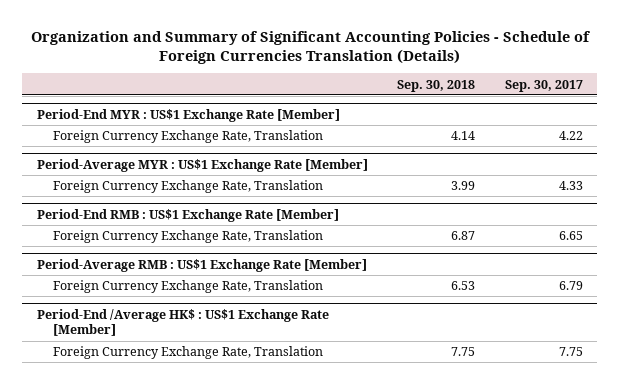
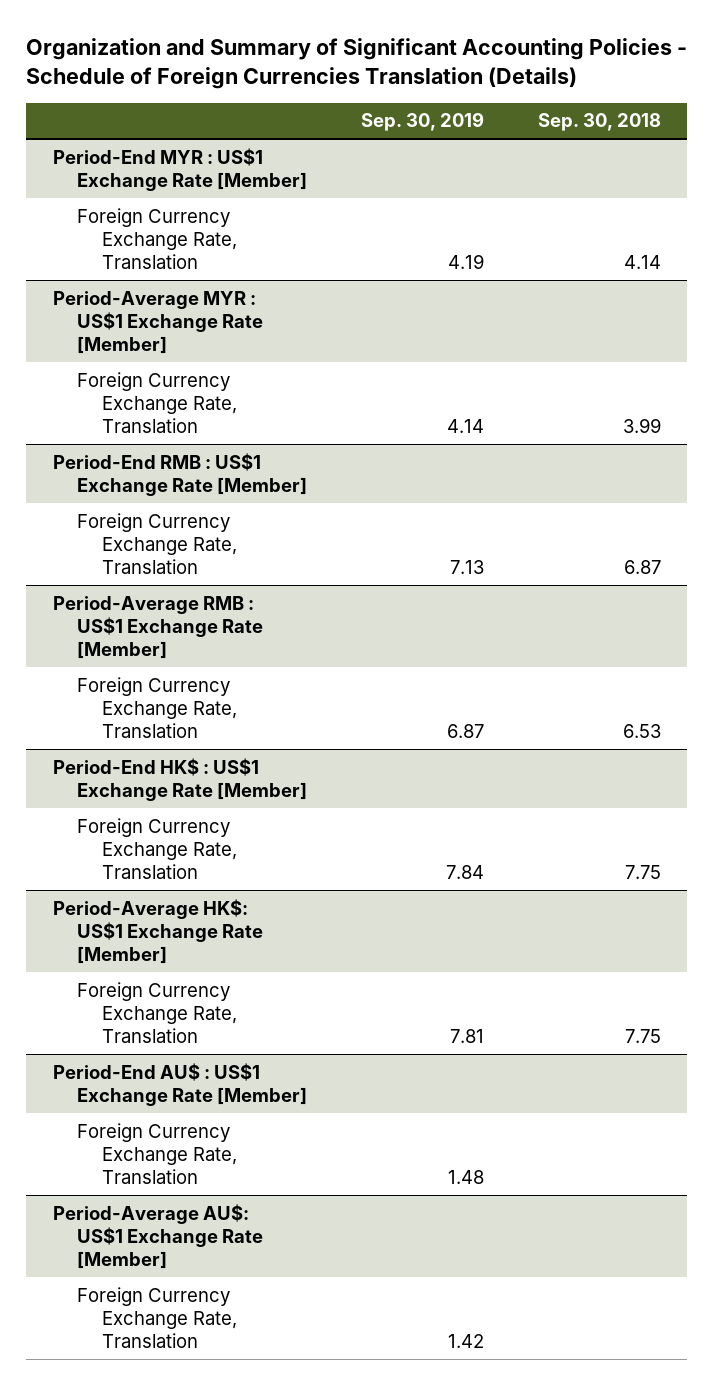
- | Sep. 30, 2018 | Sep. 30, 2017
+ | Sep. 30, 2019 | Sep. 30, 2018
- Period-End /Average HK$ : US$1 Exchange Rate [Member]
+ Period-End HK$ : US$1 Exchange Rate [Member]
+ Period-Average HK$: US$1 Exchange Rate [Member]
+ Foreign Currency Exchange Rate, Translation | 7.81 | 7.75
+ Period-End AU$ : US$1 Exchange Rate [Member]
+ Foreign Currency Exchange Rate, Translation | 1.48 |
+ Period-Average AU$: US$1 Exchange Rate [Member]
+ Foreign Currency Exchange Rate, Translation | 1.42 |

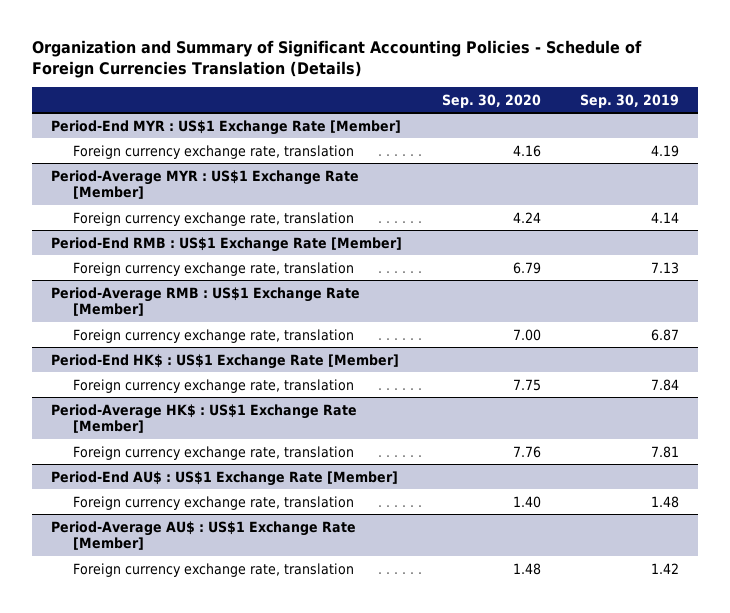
- | Sep. 30, 2019 | Sep. 30, 2018
+ | Sep. 30, 2020 | Sep. 30, 2019
@ Period-End MYR : US$1 Exchange Rate [Member]
- Foreign Currency Exchange Rate, Translation | 4.19 | 4.14
+ Foreign currency exchange rate, translation | 4.16 | 4.19
@ Period-Average MYR : US$1 Exchange Rate [Member]
- Foreign Currency Exchange Rate, Translation | 4.14 | 3.99
+ Foreign currency exchange rate, translation | 4.24 | 4.14
@ Period-End RMB : US$1 Exchange Rate [Member]
- Foreign Currency Exchange Rate, Translation | 7.13 | 6.87
+ Foreign currency exchange rate, translation | 6.79 | 7.13
@ Period-Average RMB : US$1 Exchange Rate [Member]
- Foreign Currency Exchange Rate, Translation | 6.87 | 6.53
+ Foreign currency exchange rate, translation | 7.00 | 6.87
@ Period-End HK$ : US$1 Exchange Rate [Member]
- Foreign Currency Exchange Rate, Translation | 7.84 | 7.75
- Period-Average HK$: US$1 Exchange Rate [Member]
- Foreign Currency Exchange Rate, Translation | 7.81 | 7.75
@ Period-End HK$ : US$1 Exchange Rate [Member]
+ Foreign currency exchange rate, translation | 7.75 | 7.84
+ Period-Average HK$ : US$1 Exchange Rate [Member]
+ Foreign currency exchange rate, translation | 7.76 | 7.81
@ Period-End AU$ : US$1 Exchange Rate [Member]
- Foreign Currency Exchange Rate, Translation | 1.48 |
- Period-Average AU$: US$1 Exchange Rate [Member]
- Foreign Currency Exchange Rate, Translation | 1.42 |
@ Period-End AU$ : US$1 Exchange Rate [Member]
+ Foreign currency exchange rate, translation | 1.40 | 1.48
+ Period-Average AU$ : US$1 Exchange Rate [Member]
+ Foreign currency exchange rate, translation | 1.48 | 1.42

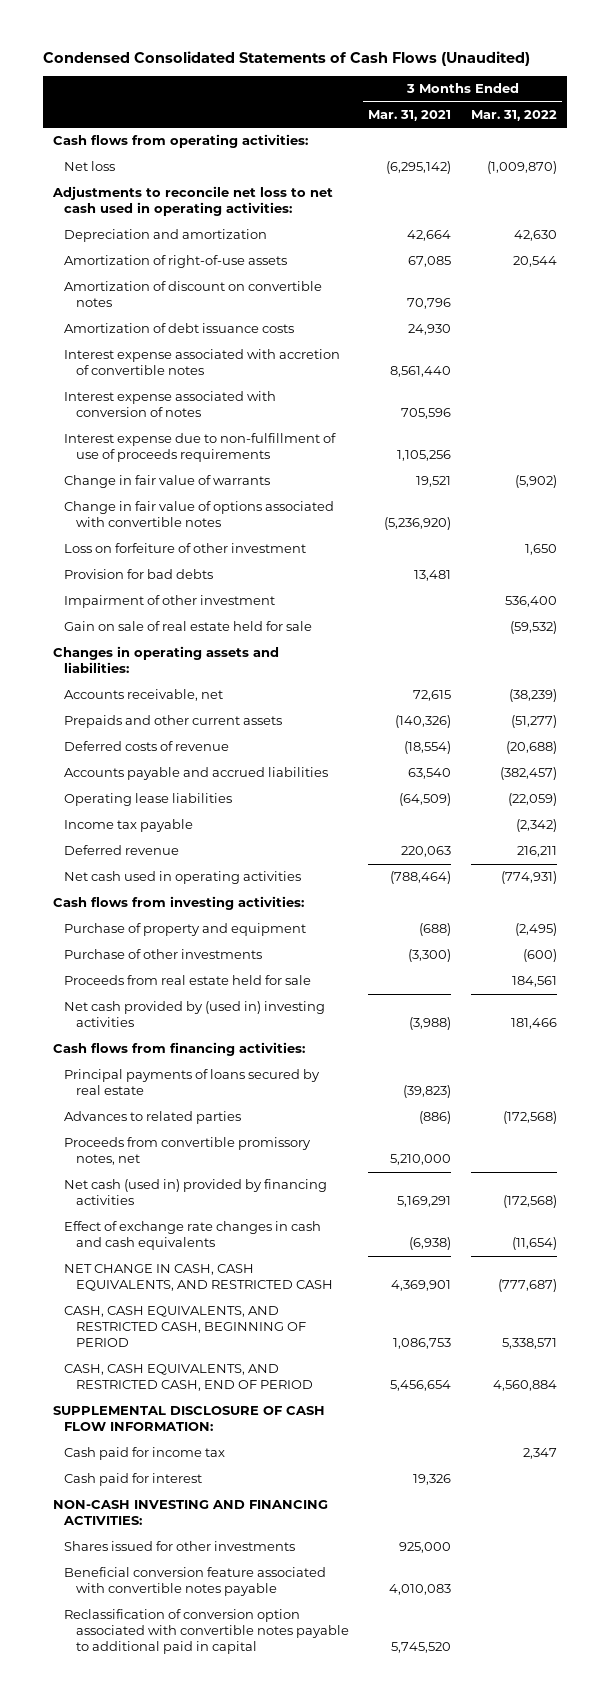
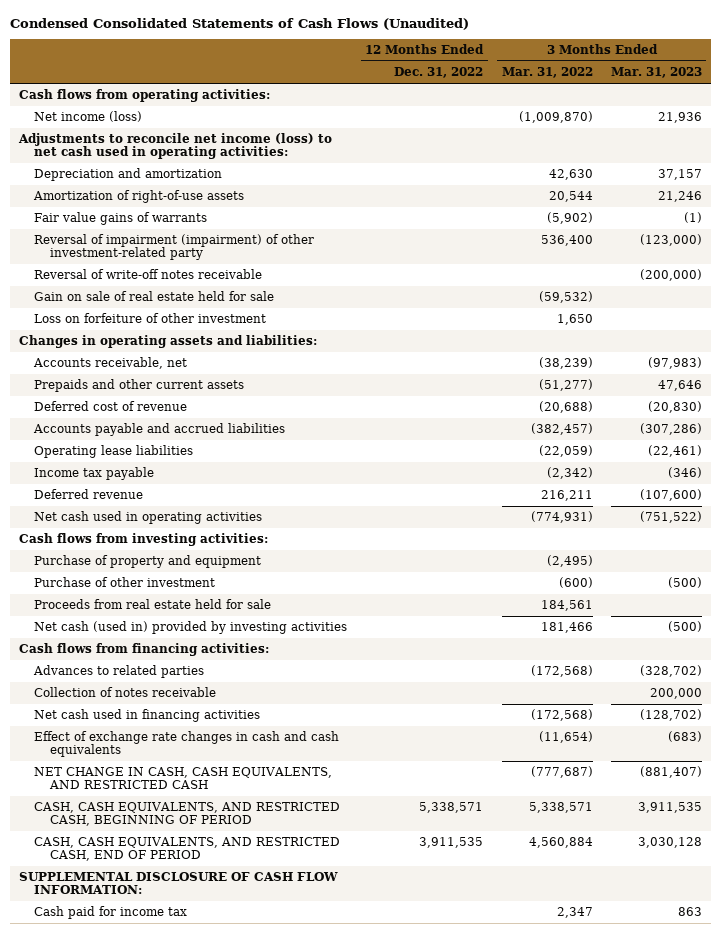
- | 3 Months Ended Mar. 31, 2021 | 3 Months Ended Mar. 31, 2022
+ | 12 Months Ended Dec. 31, 2022 | 3 Months Ended Mar. 31, 2022 | 3 Months Ended Mar. 31, 2023
- Net loss | (6,295,142) | (1,009,870)
- Adjustments to reconcile net loss to net cash used in operating activities:
+ Net income (loss) | | (1,009,870) | 21,936
+ Adjustments to reconcile net income (loss) to net cash used in operating activities:
- Amortization of discount on convertible notes | 70,796 |
- Amortization of debt issuance costs | 24,930 |
- Interest expense associated with accretion of convertible notes | 8,561,440 |
- Interest expense associated with conversion of notes | 705,596 |
- Interest expense due to non-fulfillment of use of proceeds requirements | 1,105,256 |
- Change in fair value of warrants | 19,521 | (5,902)
- Change in fair value of options associated with convertible notes | (5,236,920) |
- Provision for bad debts | 13,481 |
- Impairment of other investment | | 536,400
+ Fair value gains of warrants | | (5,902) | (1)
+ Reversal of impairment (impairment) of other investment-related party | | 536,400 | (123,000)
+ Reversal of write-off notes receivable | | | (200,000)
moved down: Loss on forfeiture of other investment | | 1,650 |
- Deferred costs of revenue | (18,554) | (20,688)
+ Deferred cost of revenue | | (20,688) | (20,830)
- Purchase of other investments | (3,300) | (600)
+ Purchase of other investment | | (600) | (500)
- Net cash provided by (used in) investing activities | (3,988) | 181,466
+ Net cash (used in) provided by investing activities | | 181,466 | (500)
- Principal payments of loans secured by real estate | (39,823) |
- Proceeds from convertible promissory notes, net | 5,210,000 |
- Net cash (used in) provided by financing activities | 5,169,291 | (172,568)
+ Collection of notes receivable | | | 200,000
+ Net cash used in financing activities | | (172,568) | (128,702)
- Cash paid for interest | 19,326 |
- NON-CASH INVESTING AND FINANCING ACTIVITIES:
- Shares issued for other investments | 925,000 |
- Beneficial conversion feature associated with convertible notes payable | 4,010,083 |
- Reclassification of conversion option associated with convertible notes payable to additional paid in capital | 5,745,520 |

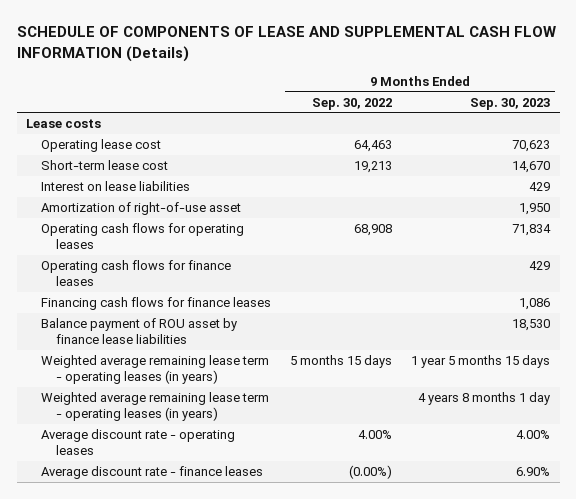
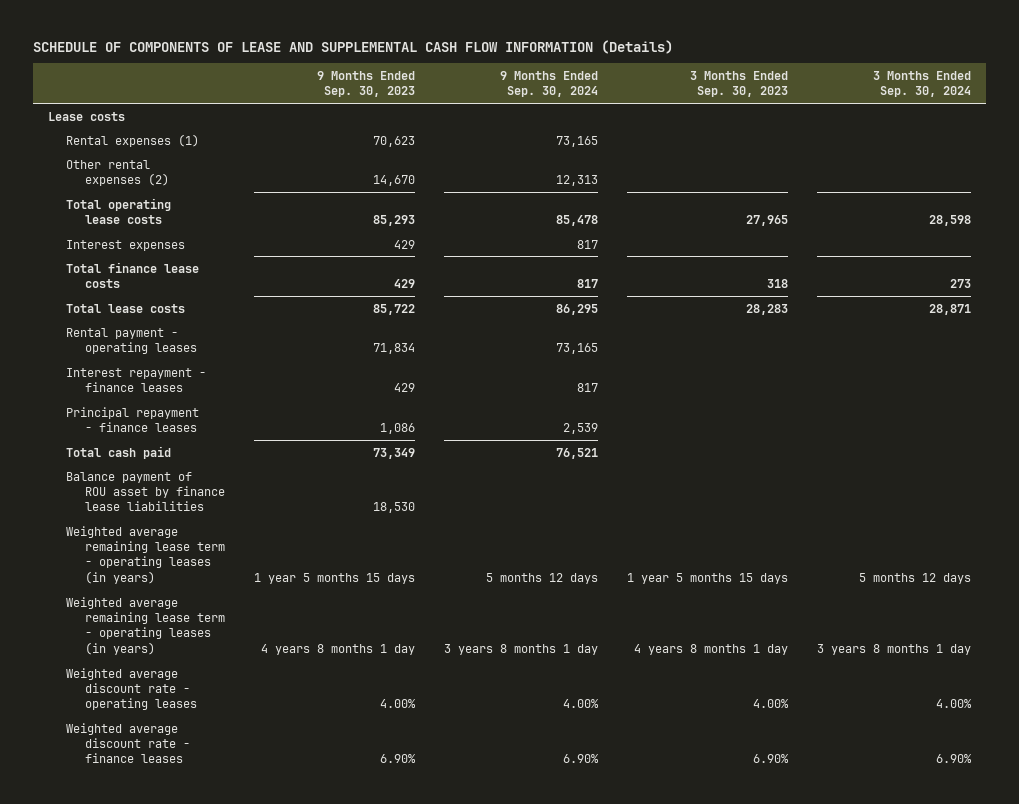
- | 9 Months Ended Sep. 30, 2022 | 9 Months Ended Sep. 30, 2023
+ | 9 Months Ended Sep. 30, 2023 | 9 Months Ended Sep. 30, 2024 | 3 Months Ended Sep. 30, 2023 | 3 Months Ended Sep. 30, 2024
- Operating lease cost | 64,463 | 70,623
- Short-term lease cost | 19,213 | 14,670
- Interest on lease liabilities | | 429
- Amortization of right-of-use asset | | 1,950
- Operating cash flows for operating leases | 68,908 | 71,834
- Operating cash flows for finance leases | | 429
- Financing cash flows for finance leases | | 1,086
+ Rental expenses (1) | 70,623 | 73,165 | |
+ Other rental expenses (2) | 14,670 | 12,313 | |
+ Total operating lease costs | 85,293 | 85,478 | 27,965 | 28,598
+ Interest expenses | 429 | 817 | |
+ Total finance lease costs | 429 | 817 | 318 | 273
+ Total lease costs | 85,722 | 86,295 | 28,283 | 28,871
+ Rental payment - operating leases | 71,834 | 73,165 | |
+ Interest repayment - finance leases | 429 | 817 | |
+ Principal repayment - finance leases | 1,086 | 2,539 | |
+ Total cash paid | 73,349 | 76,521 | |
- Average discount rate - operating leases | 4.00% | 4.00%
- Average discount rate - finance leases | (0.00%) | 6.90%
+ Weighted average discount rate - operating leases | 4.00% | 4.00% | 4.00% | 4.00%
+ Weighted average discount rate - finance leases | 6.90% | 6.90% | 6.90% | 6.90%

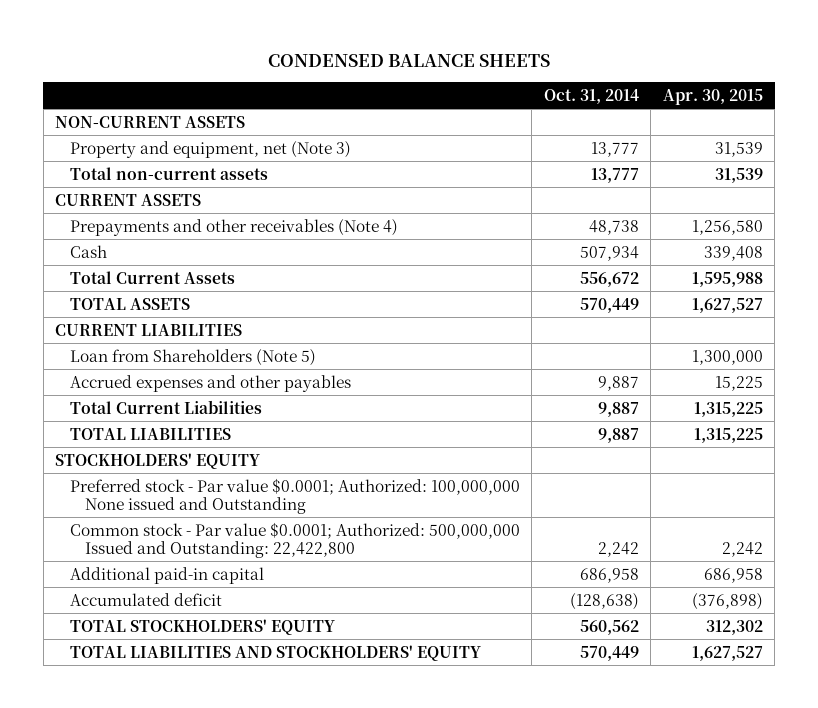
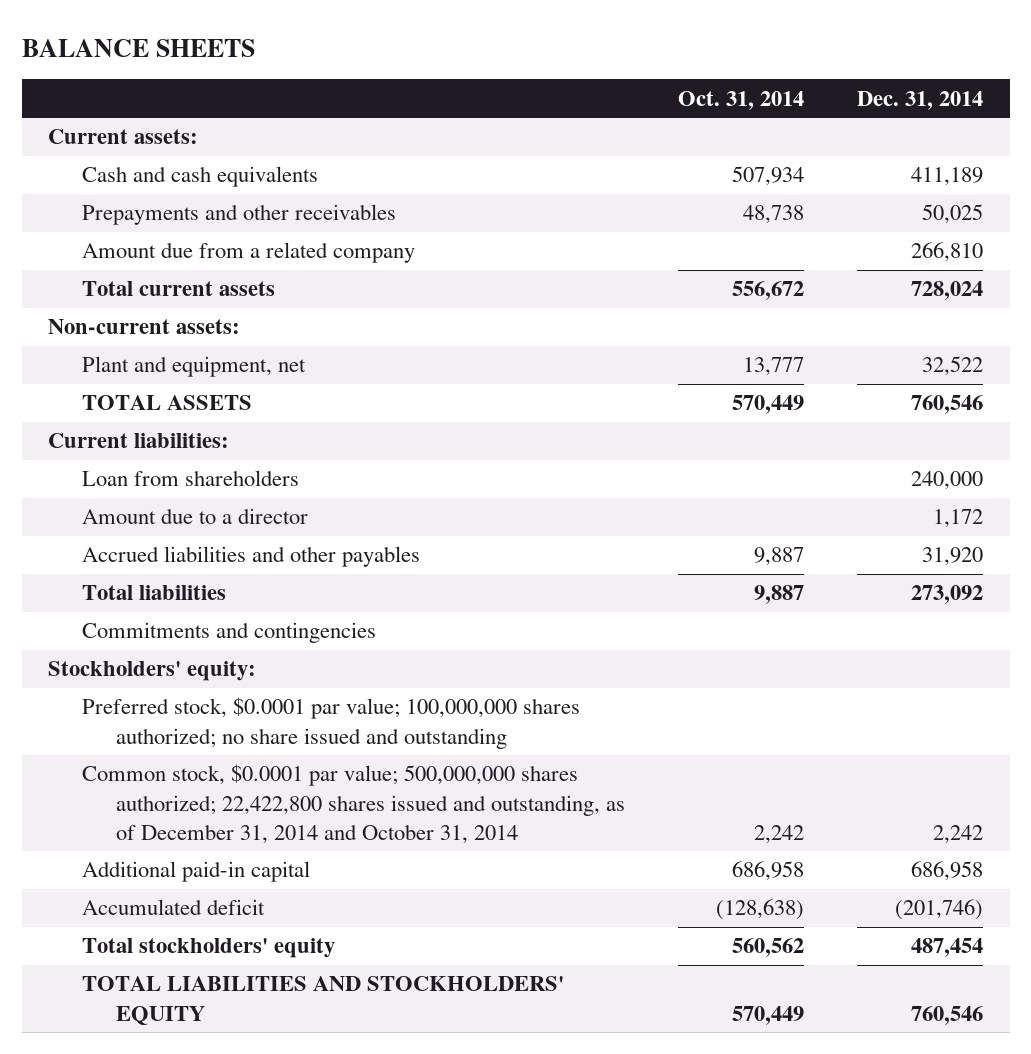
- CONDENSED BALANCE SHEETS
+ BALANCE SHEETS
- | Oct. 31, 2014 | Apr. 30, 2015
+ | Oct. 31, 2014 | Dec. 31, 2014
- NON-CURRENT ASSETS
- Property and equipment, net (Note 3) | 13,777 | 31,539
- Total non-current assets | 13,777 | 31,539
- CURRENT ASSETS
- Prepayments and other receivables (Note 4) | 48,738 | 1,256,580
- Cash | 507,934 | 339,408
- Total Current Assets | 556,672 | 1,595,988
+ Current assets:
+ Cash and cash equivalents | 507,934 | 411,189
+ Prepayments and other receivables | 48,738 | 50,025
+ Amount due from a related company | | 266,810
+ Total current assets | 556,672 | 728,024
+ Non-current assets:
+ Plant and equipment, net | 13,777 | 32,522
- CURRENT LIABILITIES
- Loan from Shareholders (Note 5) | | 1,300,000
- Accrued expenses and other payables | 9,887 | 15,225
- Total Current Liabilities | 9,887 | 1,315,225
- TOTAL LIABILITIES | 9,887 | 1,315,225
- STOCKHOLDERS' EQUITY
- Preferred stock - Par value $0.0001; Authorized: 100,000,000 None issued and Outstanding
- Common stock - Par value $0.0001; Authorized: 500,000,000 Issued and Outstanding: 22,422,800 | 2,242 | 2,242
+ Current liabilities:
+ Loan from shareholders | | 240,000
+ Amount due to a director | | 1,172
+ Accrued liabilities and other payables | 9,887 | 31,920
+ Total liabilities | 9,887 | 273,092
+ Commitments and contingencies
+ Stockholders' equity:
+ Preferred stock, $0.0001 par value; 100,000,000 shares authorized; no share issued and outstanding
+ Common stock, $0.0001 par value; 500,000,000 shares authorized; 22,422,800 shares issued and outstanding, as of December 31, 2014 and October 31, 2014 | 2,242 | 2,242
- TOTAL STOCKHOLDERS' EQUITY | 560,562 | 312,302
+ Total stockholders' equity | 560,562 | 487,454

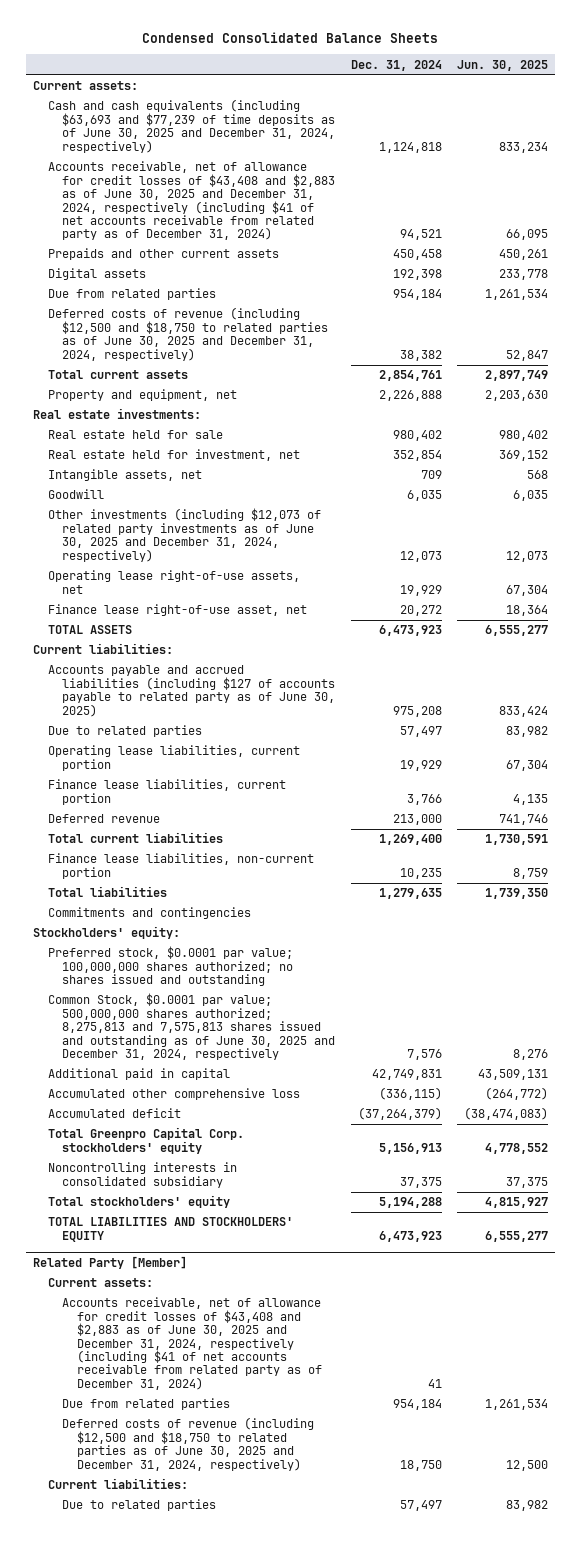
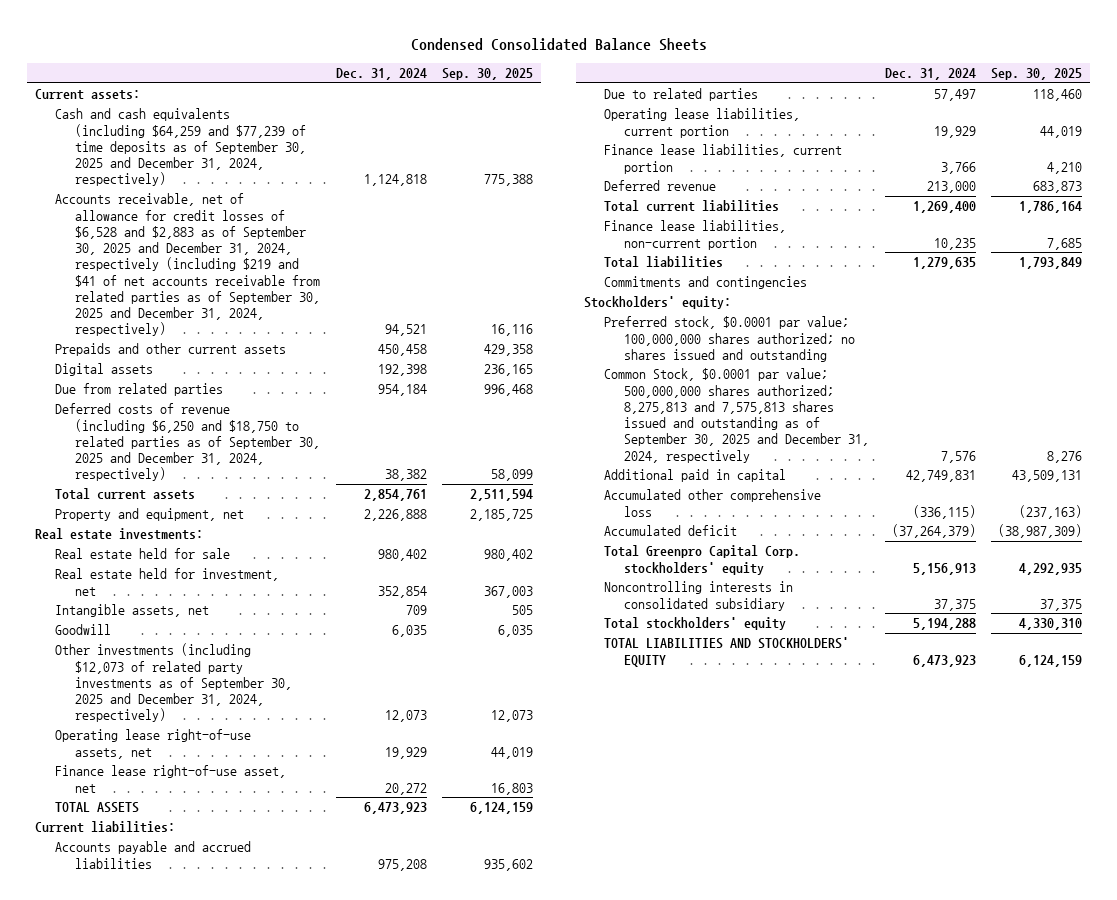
- | Dec. 31, 2024 | Jun. 30, 2025
+ | Dec. 31, 2024 | Sep. 30, 2025
- Cash and cash equivalents (including $63,693 and $77,239 of time deposits as of June 30, 2025 and December 31, 2024, respectively) | 1,124,818 | 833,234
- Accounts receivable, net of allowance for credit losses of $43,408 and $2,883 as of June 30, 2025 and December 31, 2024, respectively (including $41 of net accounts receivable from related party as of December 31, 2024) | 94,521 | 66,095
+ Cash and cash equivalents (including $64,259 and $77,239 of time deposits as of September 30, 2025 and December 31, 2024, respectively) | 1,124,818 | 775,388
+ Accounts receivable, net of allowance for credit losses of $6,528 and $2,883 as of September 30, 2025 and December 31, 2024, respectively (including $219 and $41 of net accounts receivable from related parties as of September 30, 2025 and December 31, 2024, respectively) | 94,521 | 16,116
- Deferred costs of revenue (including $12,500 and $18,750 to related parties as of June 30, 2025 and December 31, 2024, respectively) | 38,382 | 52,847
+ Deferred costs of revenue (including $6,250 and $18,750 to related parties as of September 30, 2025 and December 31, 2024, respectively) | 38,382 | 58,099
- Other investments (including $12,073 of related party investments as of June 30, 2025 and December 31, 2024, respectively) | 12,073 | 12,073
+ Other investments (including $12,073 of related party investments as of September 30, 2025 and December 31, 2024, respectively) | 12,073 | 12,073
- Accounts payable and accrued liabilities (including $127 of accounts payable to related party as of June 30, 2025) | 975,208 | 833,424
+ Accounts payable and accrued liabilities | 975,208 | 935,602
- Common Stock, $0.0001 par value; 500,000,000 shares authorized; 8,275,813 and 7,575,813 shares issued and outstanding as of June 30, 2025 and December 31, 2024, respectively | 7,576 | 8,276
+ Common Stock, $0.0001 par value; 500,000,000 shares authorized; 8,275,813 and 7,575,813 shares issued and outstanding as of September 30, 2025 and December 31, 2024, respectively | 7,576 | 8,276
- Related Party [Member]
- Current assets:
- Accounts receivable, net of allowance for credit losses of $43,408 and $2,883 as of June 30, 2025 and December 31, 2024, respectively (including $41 of net accounts receivable from related party as of December 31, 2024) | 41 |
- Due from related parties | 954,184 | 1,261,534
- Deferred costs of revenue (including $12,500 and $18,750 to related parties as of June 30, 2025 and December 31, 2024, respectively) | 18,750 | 12,500
- Current liabilities:
- Due to related parties | 57,497 | 83,982

